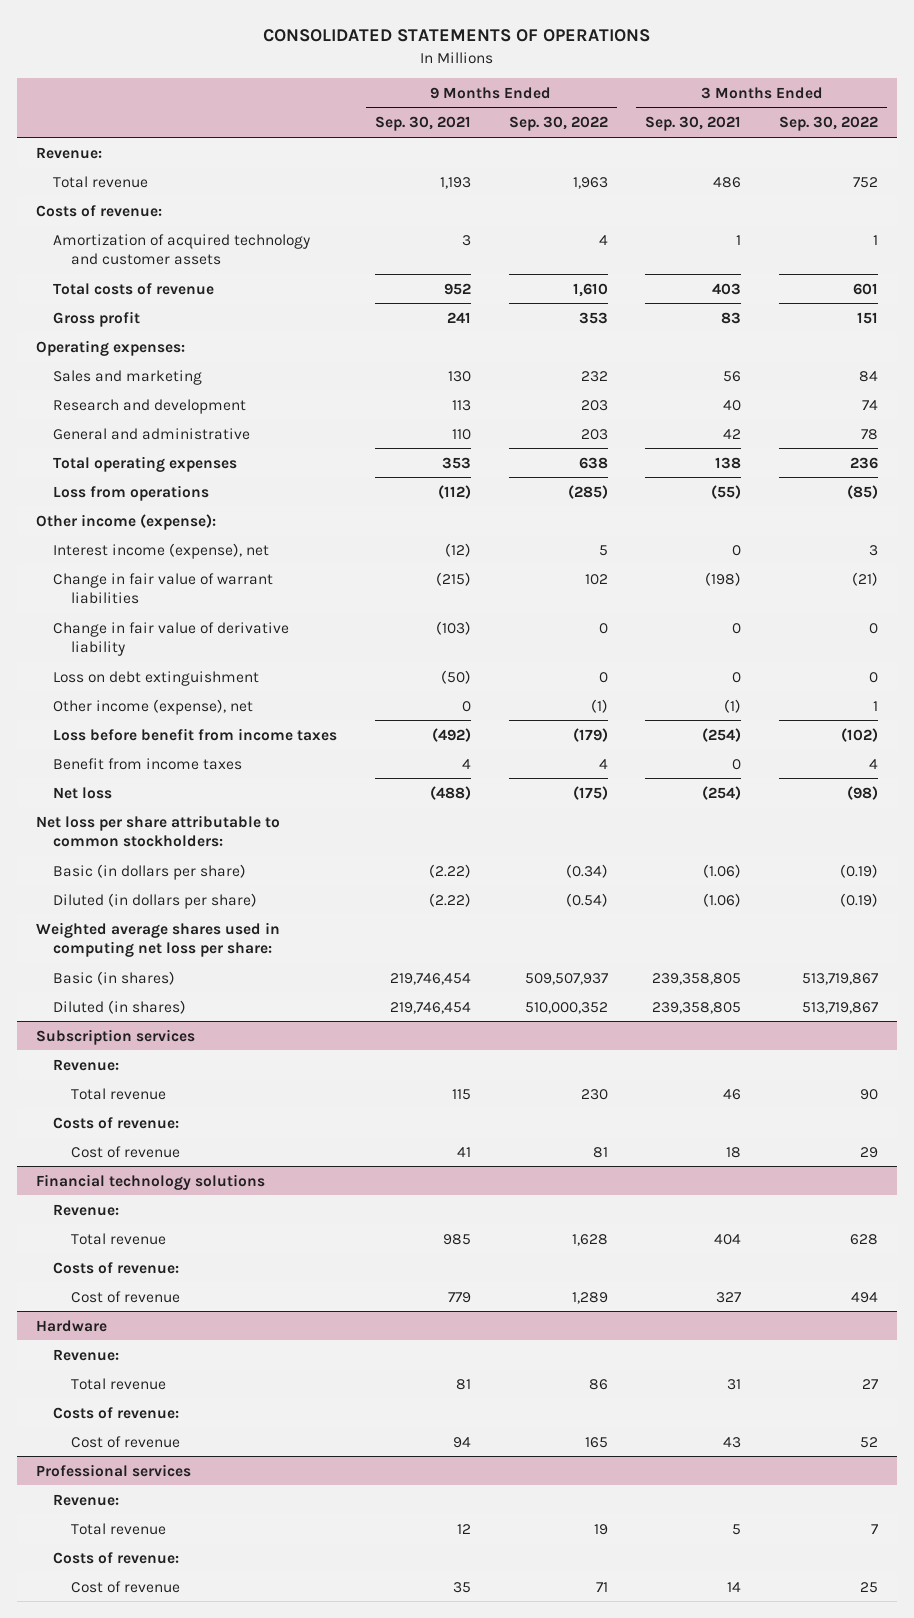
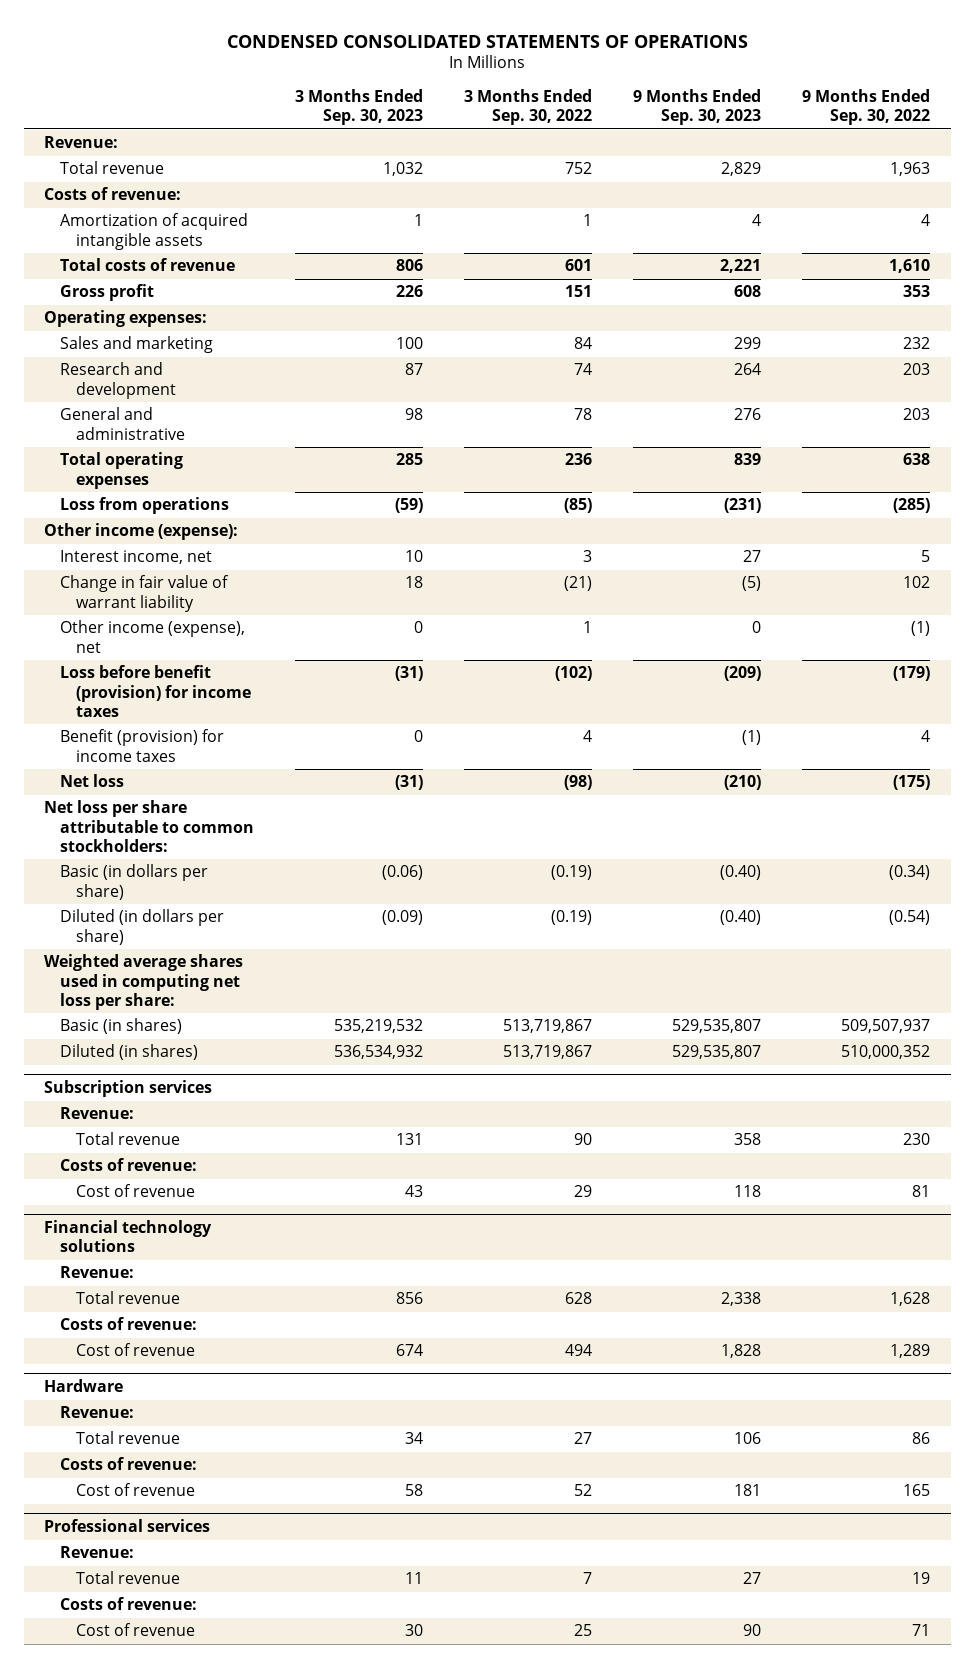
- CONSOLIDATED STATEMENTS OF OPERATIONS
+ CONDENSED CONSOLIDATED STATEMENTS OF OPERATIONS
- | 9 Months Ended Sep. 30, 2021 | 9 Months Ended Sep. 30, 2022 | 3 Months Ended Sep. 30, 2021 | 3 Months Ended Sep. 30, 2022
+ | 3 Months Ended Sep. 30, 2023 | 3 Months Ended Sep. 30, 2022 | 9 Months Ended Sep. 30, 2023 | 9 Months Ended Sep. 30, 2022
- Amortization of acquired technology and customer assets | 3 | 4 | 1 | 1
+ Amortization of acquired intangible assets | 1 | 1 | 4 | 4
- Interest income (expense), net | (12) | 5 | 0 | 3
- Change in fair value of warrant liabilities | (215) | 102 | (198) | (21)
- Change in fair value of derivative liability | (103) | 0 | 0 | 0
- Loss on debt extinguishment | (50) | 0 | 0 | 0
+ Interest income, net | 10 | 3 | 27 | 5
+ Change in fair value of warrant liability | 18 | (21) | (5) | 102
- Loss before benefit from income taxes | (492) | (179) | (254) | (102)
- Benefit from income taxes | 4 | 4 | 0 | 4
+ Loss before benefit (provision) for income taxes | (31) | (102) | (209) | (179)
+ Benefit (provision) for income taxes | 0 | 4 | (1) | 4

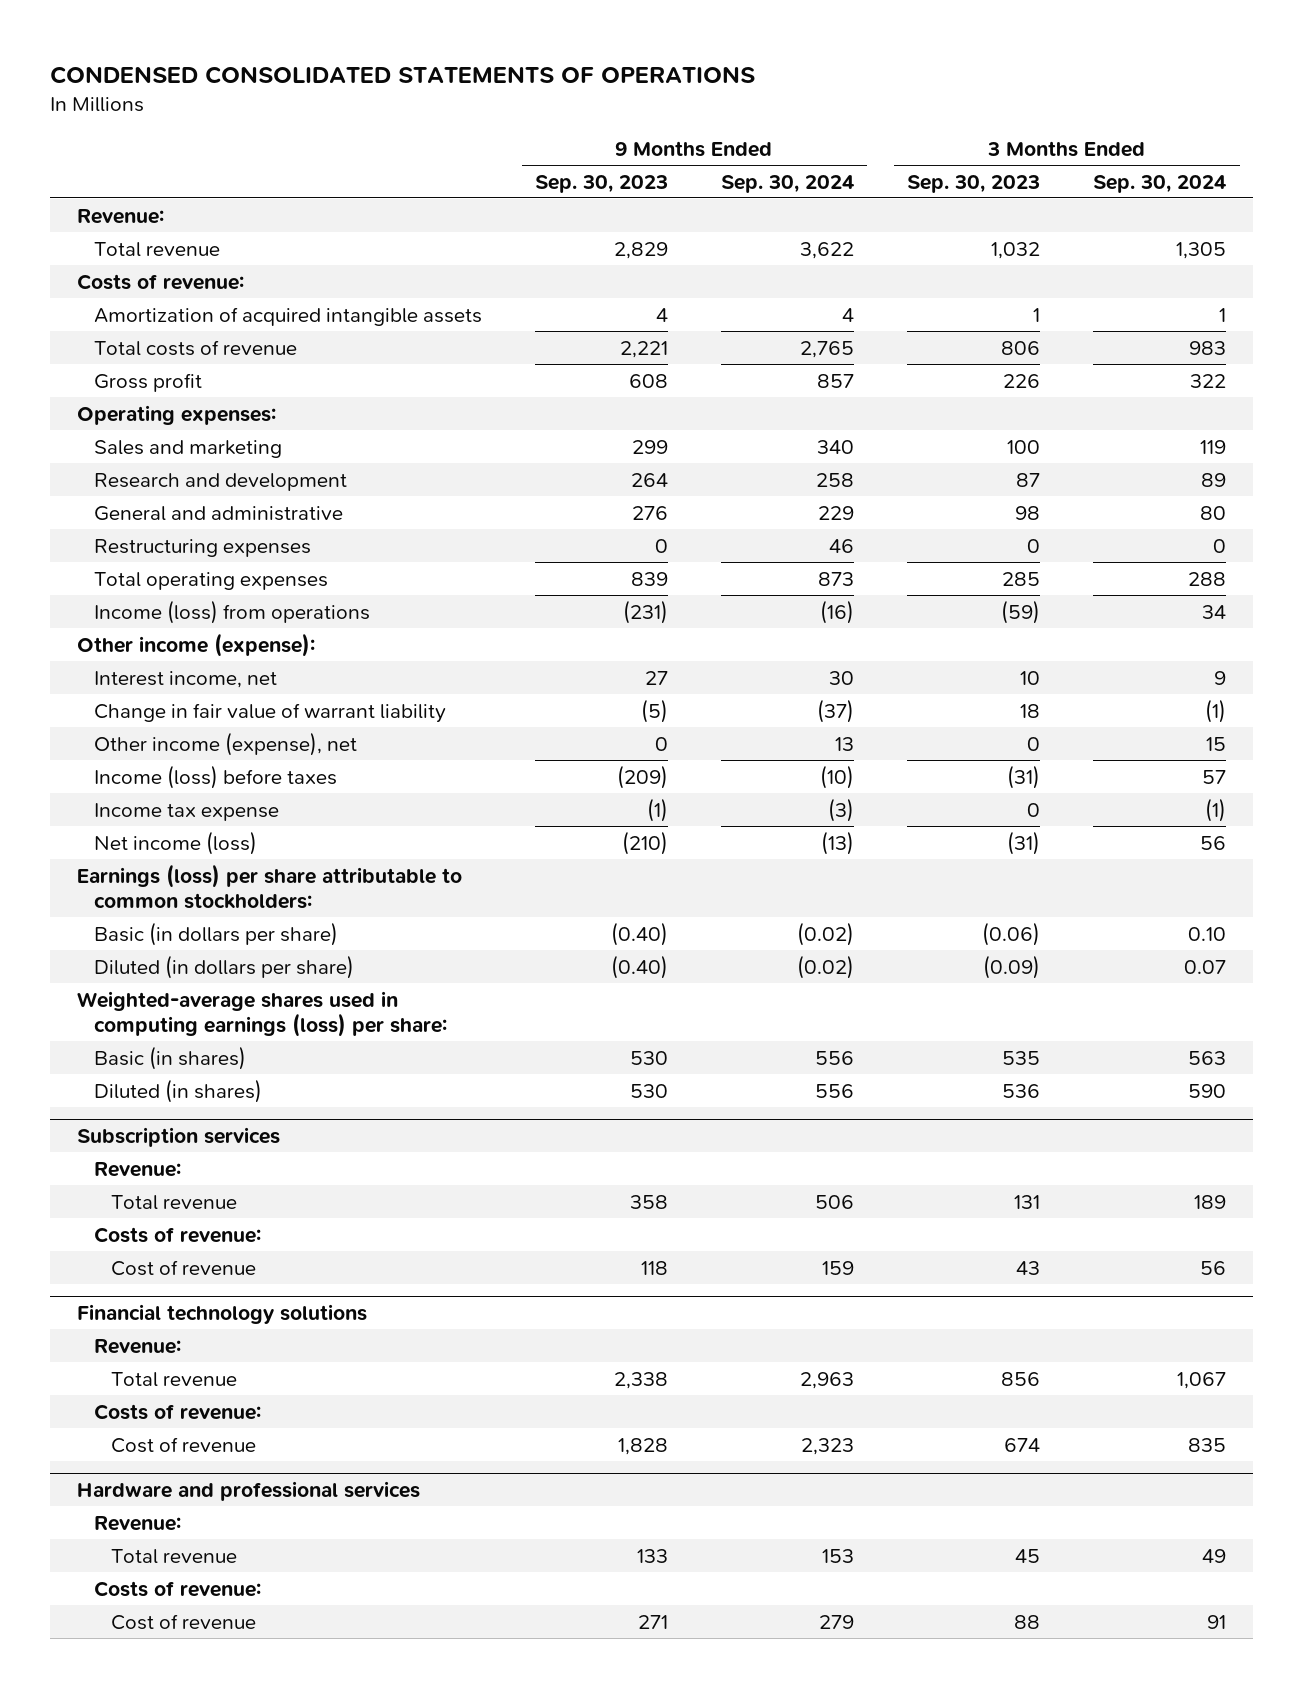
- | 3 Months Ended Sep. 30, 2023 | 3 Months Ended Sep. 30, 2022 | 9 Months Ended Sep. 30, 2023 | 9 Months Ended Sep. 30, 2022
+ | 9 Months Ended Sep. 30, 2023 | 9 Months Ended Sep. 30, 2024 | 3 Months Ended Sep. 30, 2023 | 3 Months Ended Sep. 30, 2024
+ Restructuring expenses | 0 | 46 | 0 | 0
- Loss from operations | (59) | (85) | (231) | (285)
+ Income (loss) from operations | (231) | (16) | (59) | 34
- Loss before benefit (provision) for income taxes | (31) | (102) | (209) | (179)
- Benefit (provision) for income taxes | 0 | 4 | (1) | 4
- Net loss | (31) | (98) | (210) | (175)
- Net loss per share attributable to common stockholders:
+ Income (loss) before taxes | (209) | (10) | (31) | 57
+ Income tax expense | (1) | (3) | 0 | (1)
+ Net income (loss) | (210) | (13) | (31) | 56
+ Earnings (loss) per share attributable to common stockholders:
- Weighted average shares used in computing net loss per share:
- Basic (in shares) | 535,219,532 | 513,719,867 | 529,535,807 | 509,507,937
- Diluted (in shares) | 536,534,932 | 513,719,867 | 529,535,807 | 510,000,352
+ Weighted-average shares used in computing earnings (loss) per share:
+ Basic (in shares) | 530 | 556 | 535 | 563
+ Diluted (in shares) | 530 | 556 | 536 | 590
- Hardware
- Revenue:
- Total revenue | 34 | 27 | 106 | 86
- Costs of revenue:
- Cost of revenue | 58 | 52 | 181 | 165
- Professional services
+ Hardware and professional services
- Total revenue | 11 | 7 | 27 | 19
+ Total revenue | 133 | 153 | 45 | 49
- Cost of revenue | 30 | 25 | 90 | 71
+ Cost of revenue | 271 | 279 | 88 | 91

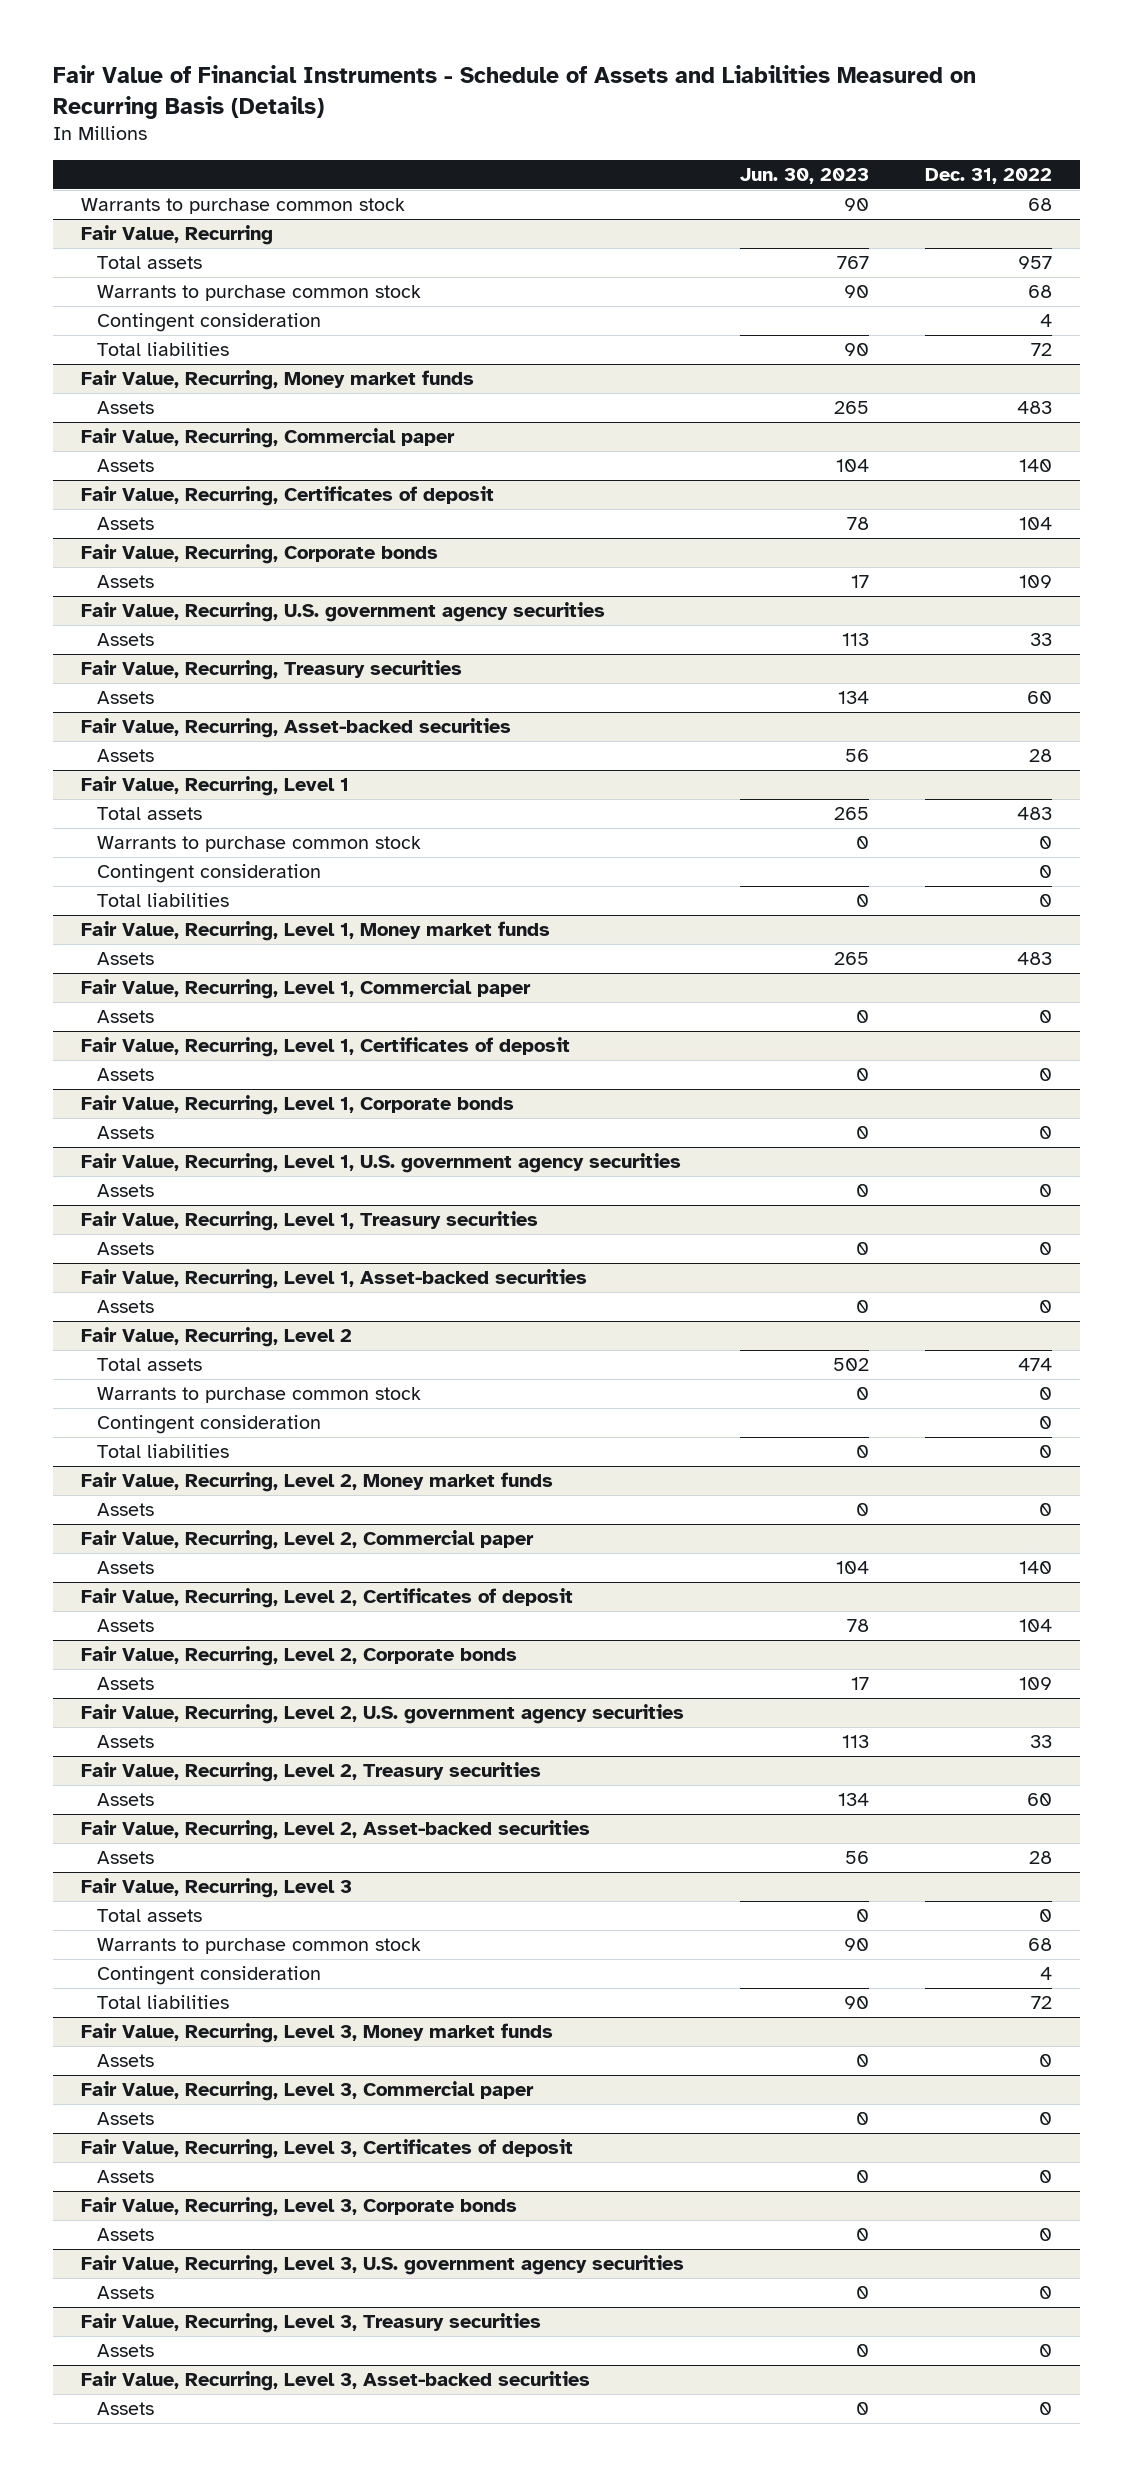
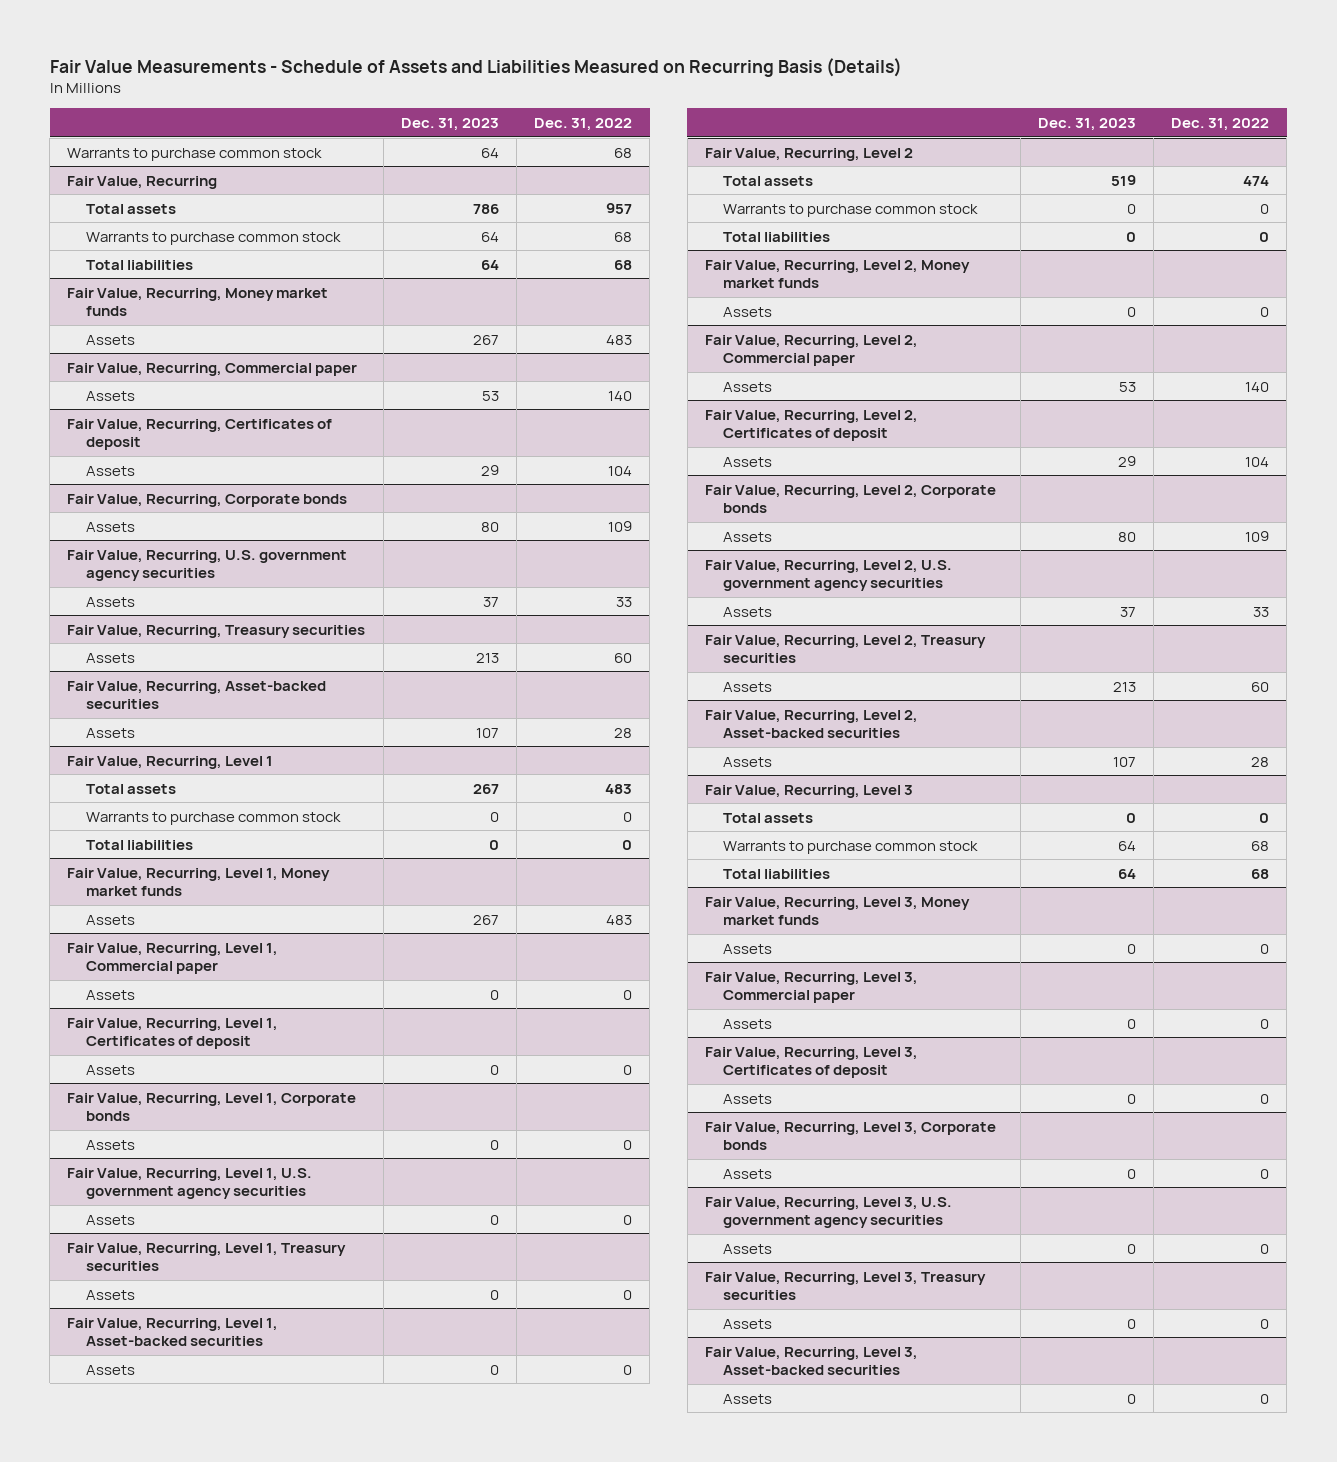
- Fair Value of Financial Instruments - Schedule of Assets and Liabilities Measured on Recurring Basis (Details)
+ Fair Value Measurements - Schedule of Assets and Liabilities Measured on Recurring Basis (Details)
- | Jun. 30, 2023 | Dec. 31, 2022
+ | Dec. 31, 2023 | Dec. 31, 2022
@ Fair Value, Recurring
- Contingent consideration | | 4
- Total liabilities | 90 | 72
+ Total liabilities | 64 | 68
@ Fair Value, Recurring, Level 1
- Contingent consideration | | 0
@ Fair Value, Recurring, Level 2
- Contingent consideration | | 0
@ Fair Value, Recurring, Level 3
- Contingent consideration | | 4
- Total liabilities | 90 | 72
+ Total liabilities | 64 | 68

